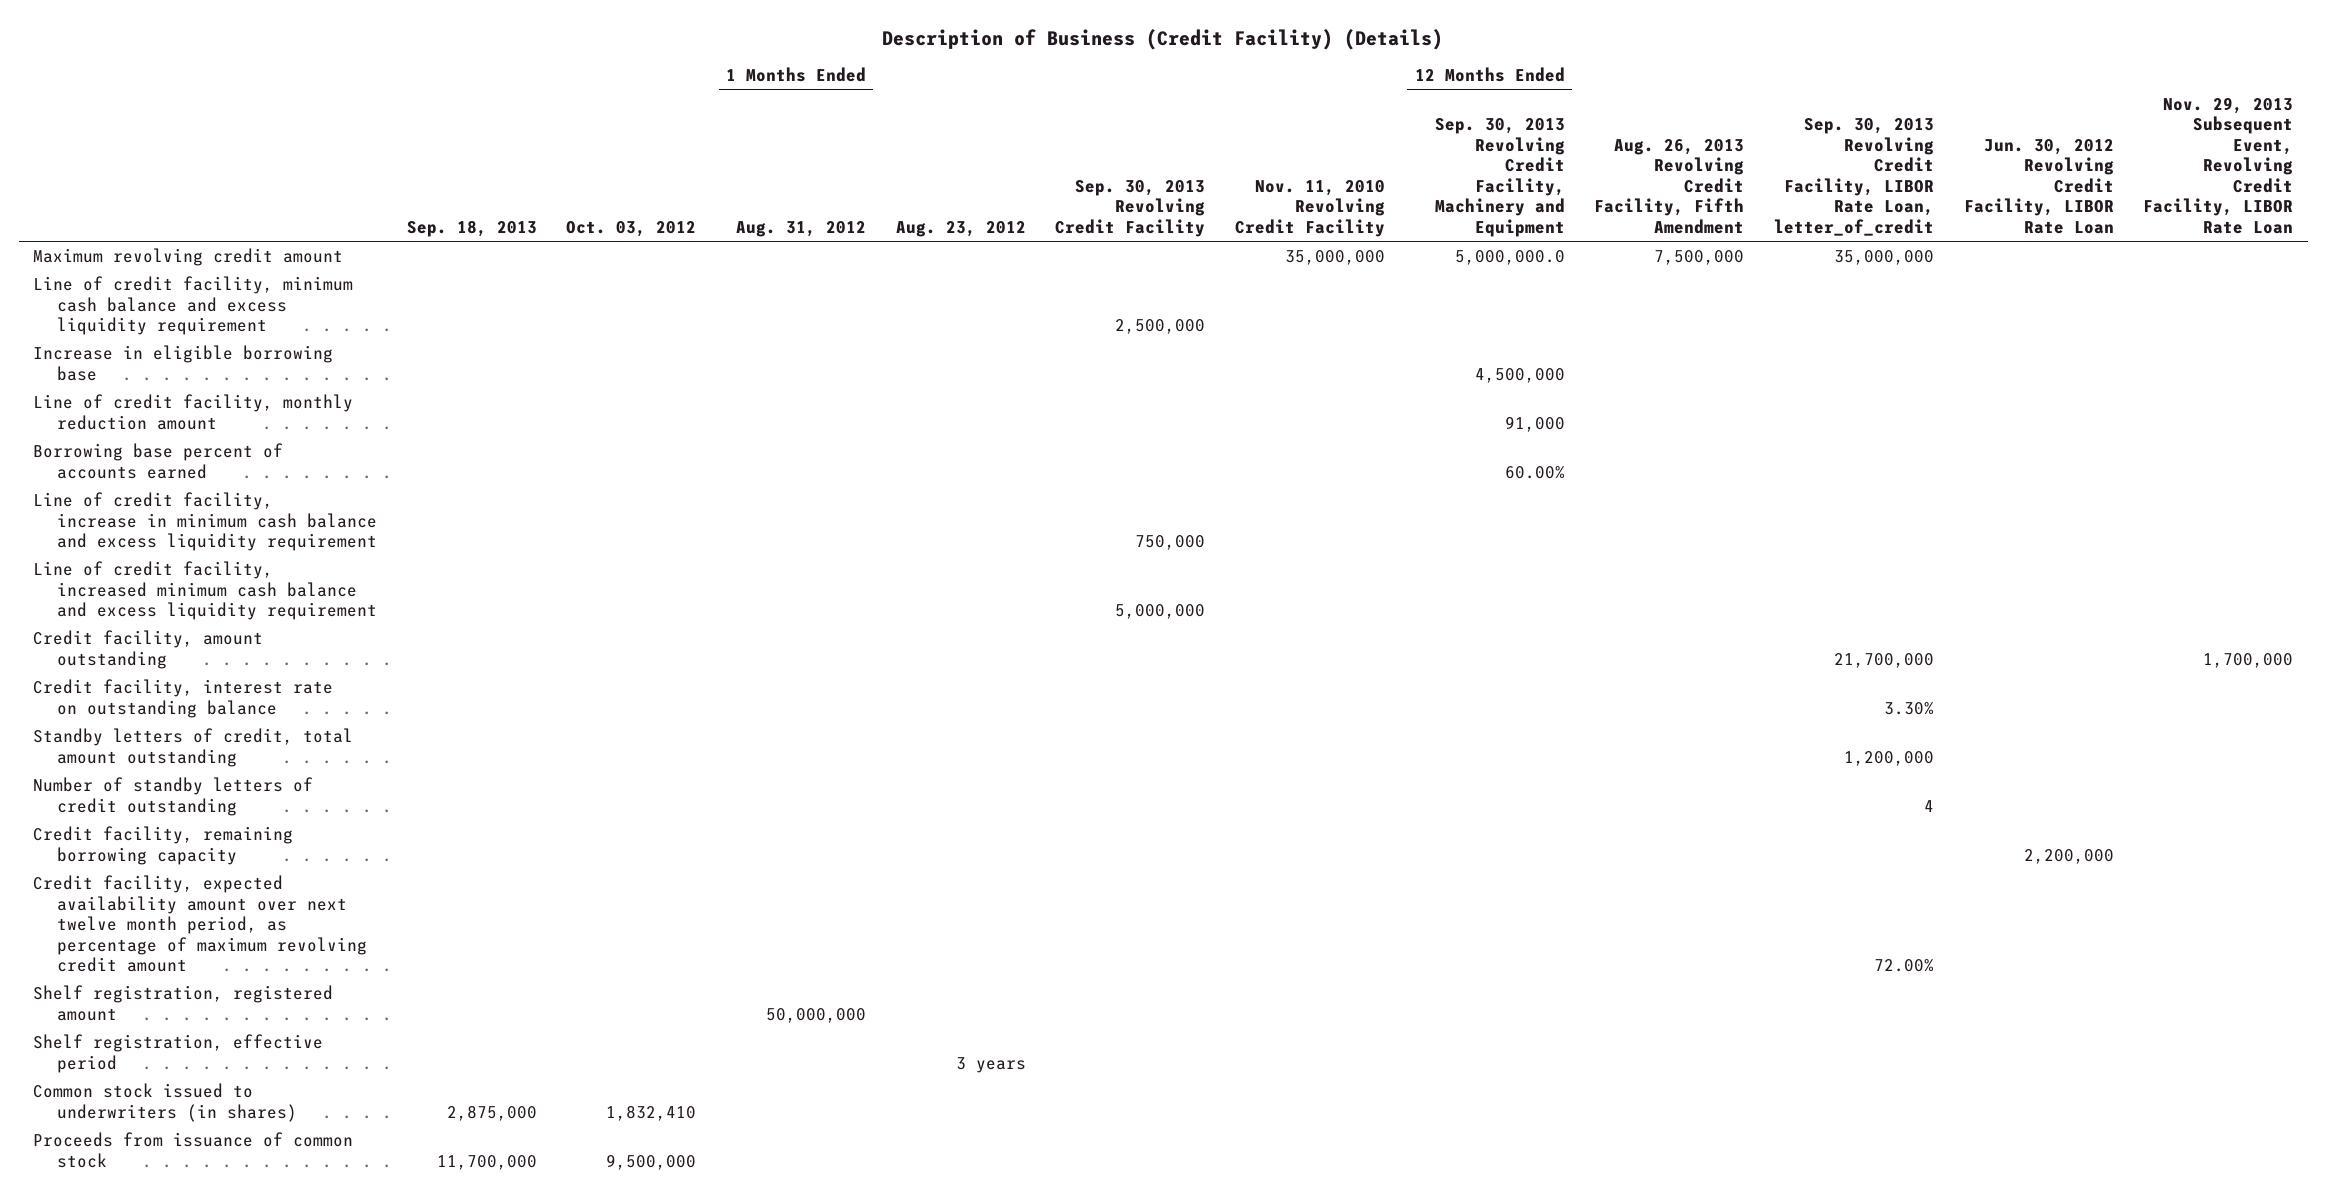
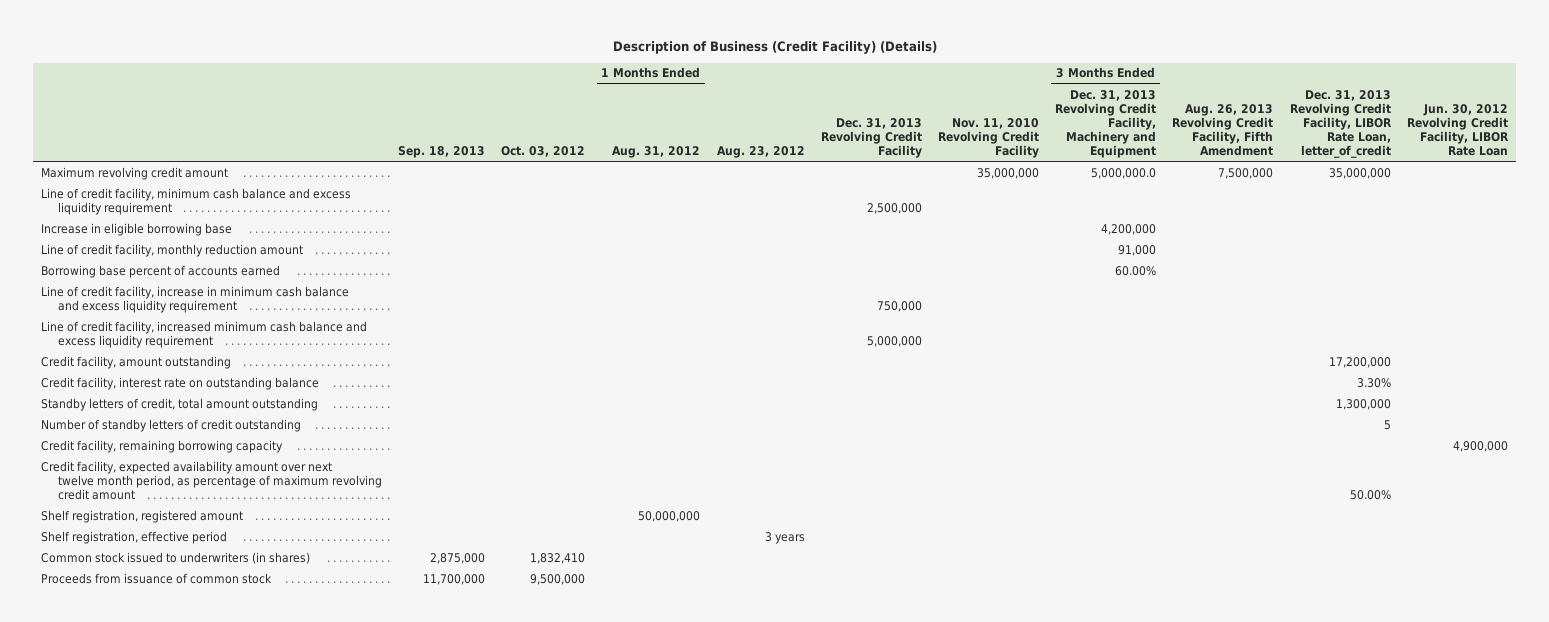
- | Sep. 18, 2013 | Oct. 03, 2012 | 1 Months Ended Aug. 31, 2012 | Aug. 23, 2012 | Sep. 30, 2013 Revolving Credit Facility | Nov. 11, 2010 Revolving Credit Facility | 12 Months Ended Sep. 30, 2013 Revolving Credit Facility, Machinery and Equipment | Aug. 26, 2013 Revolving Credit Facility, Fifth Amendment | Sep. 30, 2013 Revolving Credit Facility, LIBOR Rate Loan, letter_of_credit | Jun. 30, 2012 Revolving Credit Facility, LIBOR Rate Loan | Nov. 29, 2013 Subsequent Event, Revolving Credit Facility, LIBOR Rate Loan
+ | Sep. 18, 2013 | Oct. 03, 2012 | 1 Months Ended Aug. 31, 2012 | Aug. 23, 2012 | Dec. 31, 2013 Revolving Credit Facility | Nov. 11, 2010 Revolving Credit Facility | 3 Months Ended Dec. 31, 2013 Revolving Credit Facility, Machinery and Equipment | Aug. 26, 2013 Revolving Credit Facility, Fifth Amendment | Dec. 31, 2013 Revolving Credit Facility, LIBOR Rate Loan, letter_of_credit | Jun. 30, 2012 Revolving Credit Facility, LIBOR Rate Loan
- Credit facility, remaining borrowing capacity | | | | | | | | | | 2,200,000 |
+ Credit facility, remaining borrowing capacity | | | | | | | | | | 4,900,000

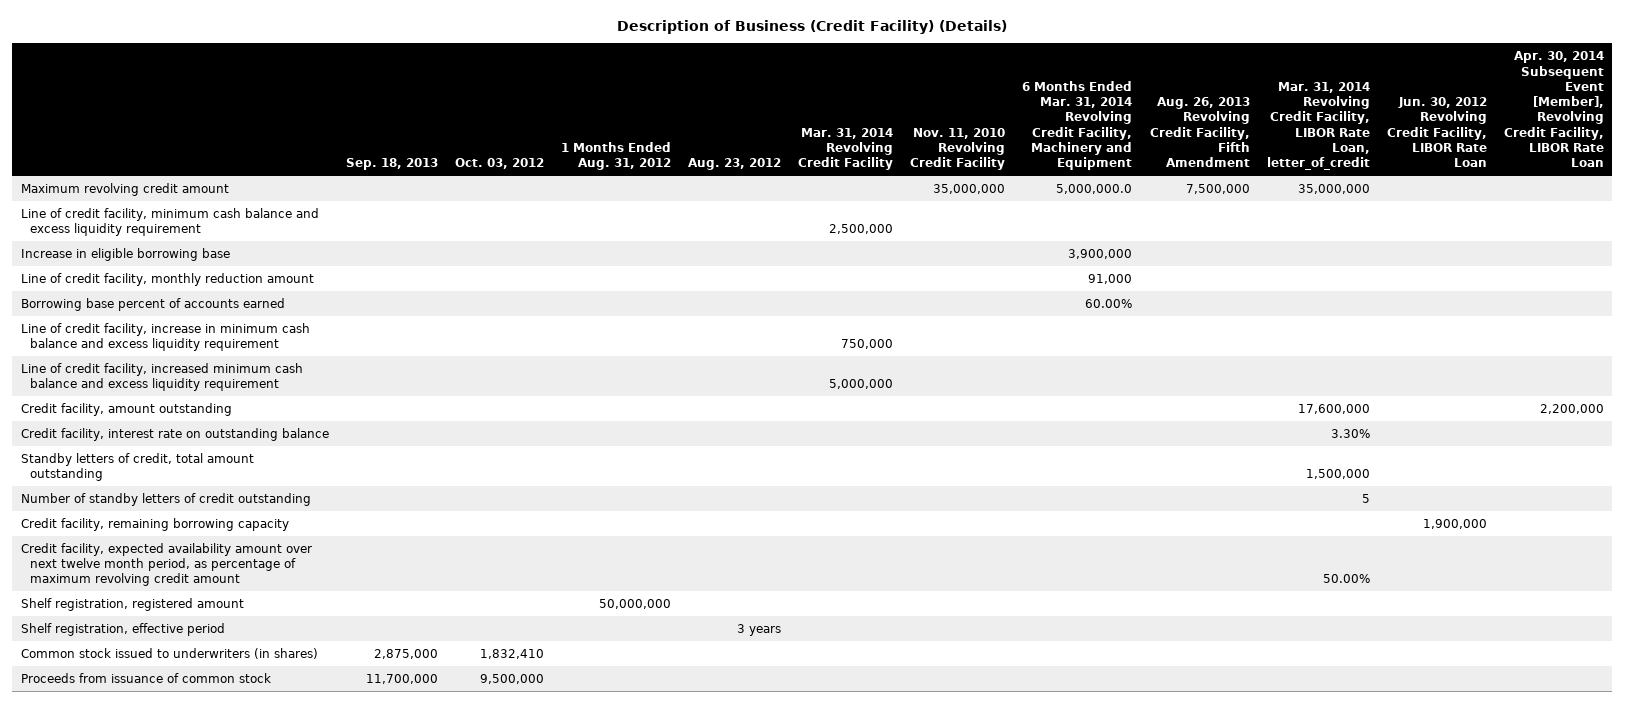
- | Sep. 18, 2013 | Oct. 03, 2012 | 1 Months Ended Aug. 31, 2012 | Aug. 23, 2012 | Dec. 31, 2013 Revolving Credit Facility | Nov. 11, 2010 Revolving Credit Facility | 3 Months Ended Dec. 31, 2013 Revolving Credit Facility, Machinery and Equipment | Aug. 26, 2013 Revolving Credit Facility, Fifth Amendment | Dec. 31, 2013 Revolving Credit Facility, LIBOR Rate Loan, letter_of_credit | Jun. 30, 2012 Revolving Credit Facility, LIBOR Rate Loan
+ | Sep. 18, 2013 | Oct. 03, 2012 | 1 Months Ended Aug. 31, 2012 | Aug. 23, 2012 | Mar. 31, 2014 Revolving Credit Facility | Nov. 11, 2010 Revolving Credit Facility | 6 Months Ended Mar. 31, 2014 Revolving Credit Facility, Machinery and Equipment | Aug. 26, 2013 Revolving Credit Facility, Fifth Amendment | Mar. 31, 2014 Revolving Credit Facility, LIBOR Rate Loan, letter_of_credit | Jun. 30, 2012 Revolving Credit Facility, LIBOR Rate Loan | Apr. 30, 2014 Subsequent Event [Member], Revolving Credit Facility, LIBOR Rate Loan
- Credit facility, remaining borrowing capacity | | | | | | | | | | 4,900,000
+ Credit facility, remaining borrowing capacity | | | | | | | | | | 1,900,000 |

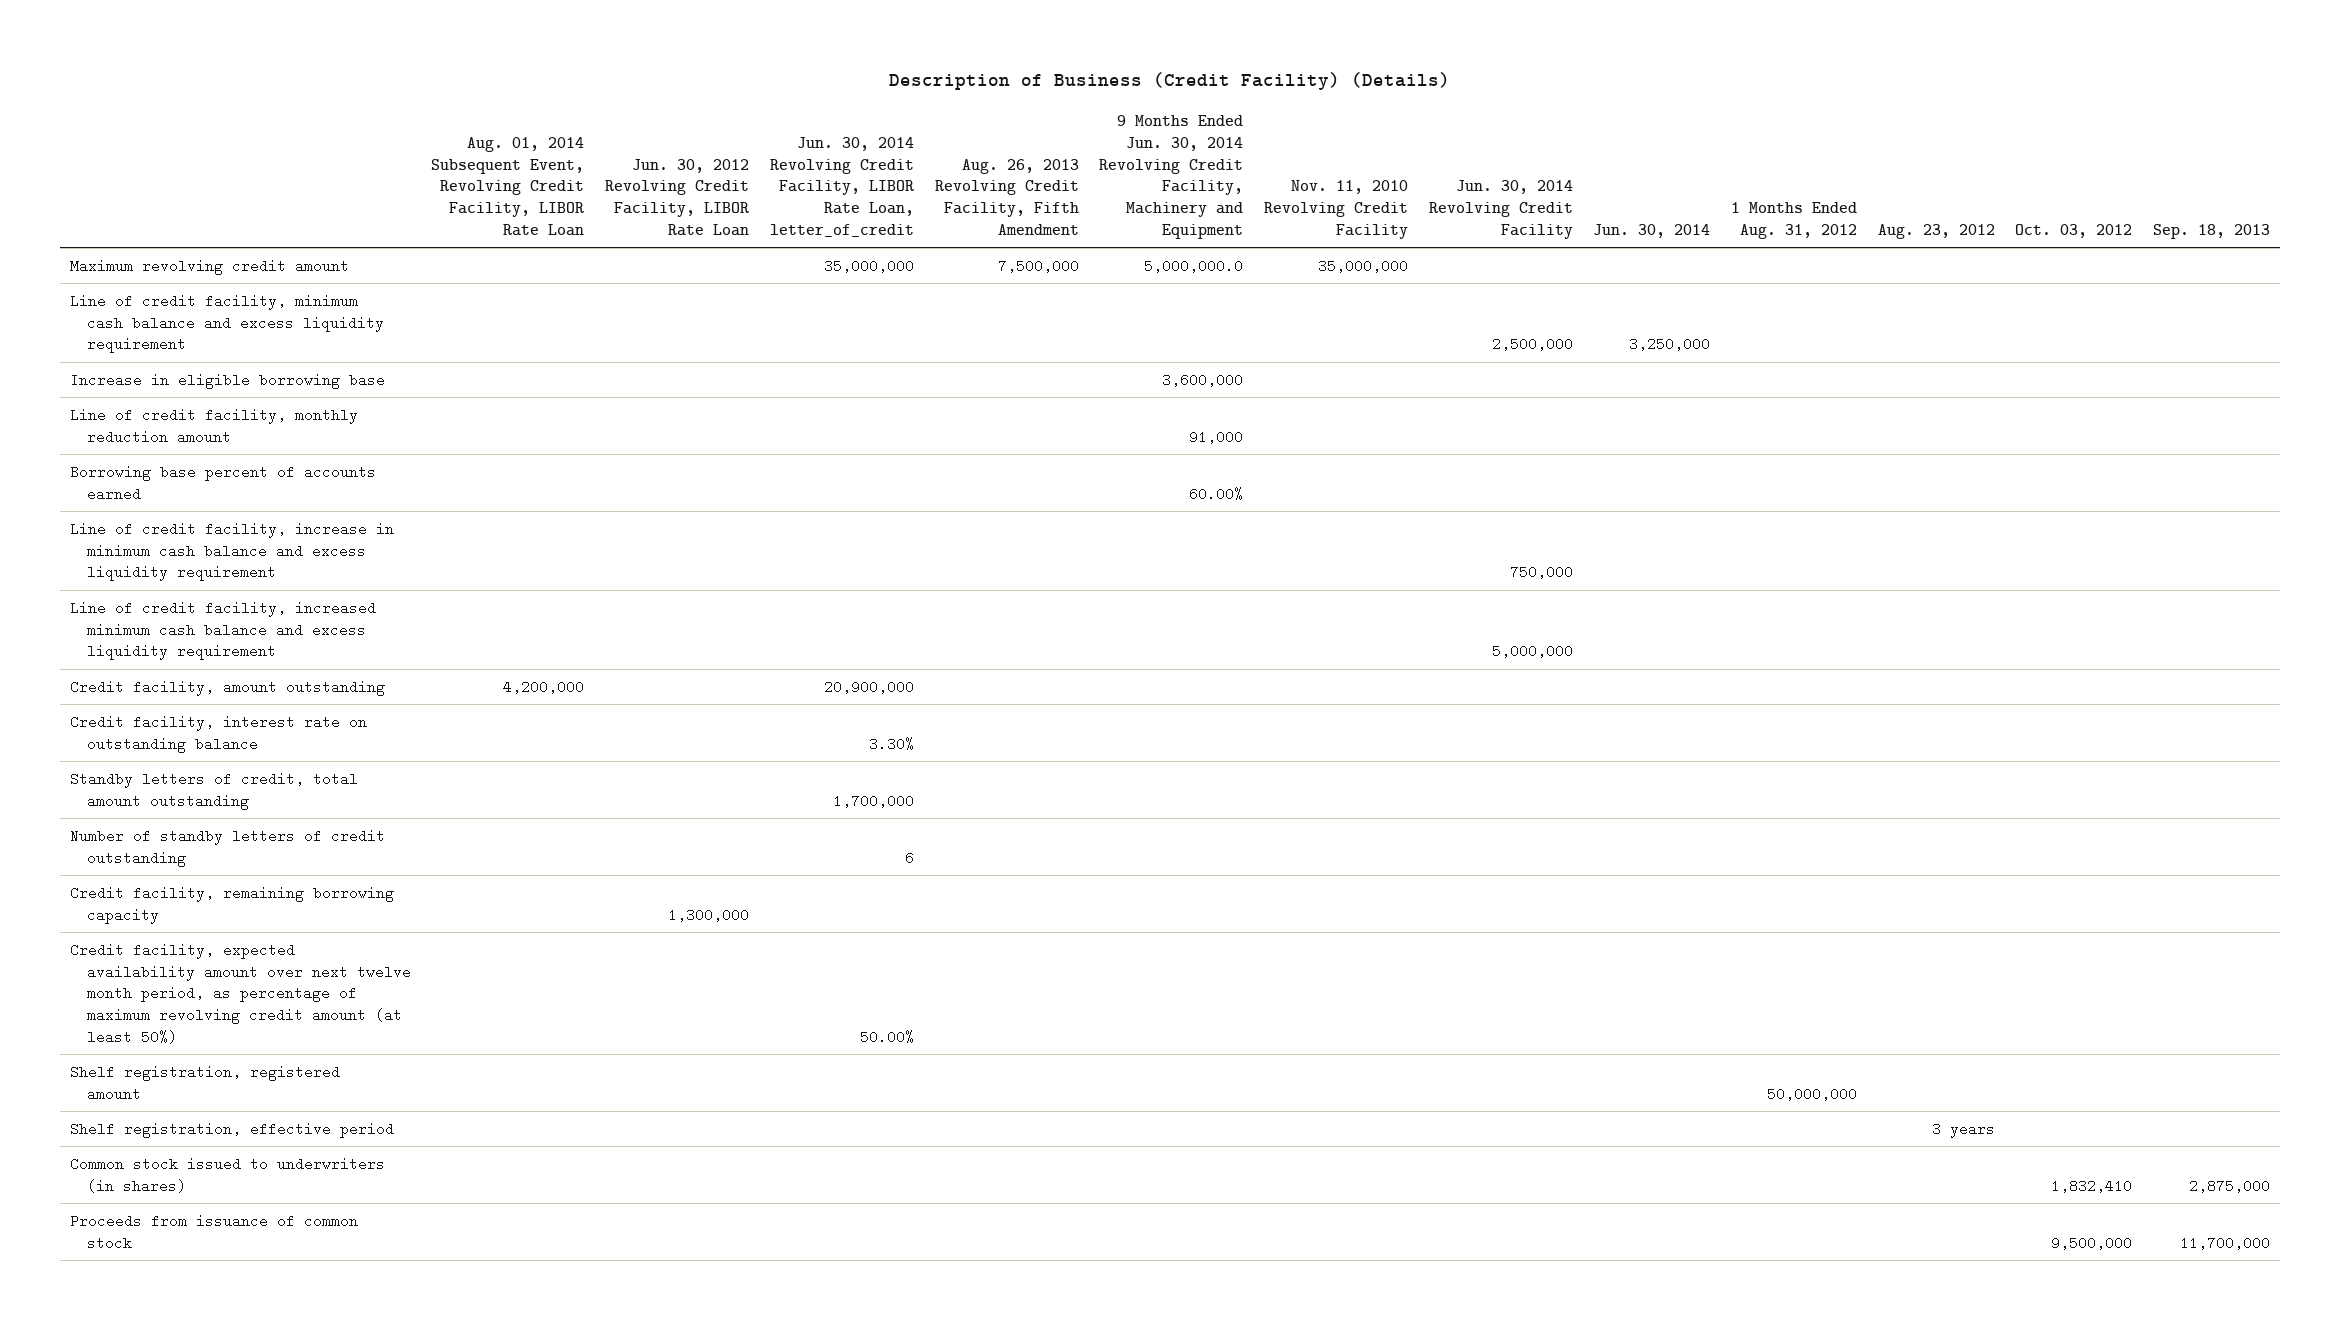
- | Sep. 18, 2013 | Oct. 03, 2012 | 1 Months Ended Aug. 31, 2012 | Aug. 23, 2012 | Mar. 31, 2014 Revolving Credit Facility | Nov. 11, 2010 Revolving Credit Facility | 6 Months Ended Mar. 31, 2014 Revolving Credit Facility, Machinery and Equipment | Aug. 26, 2013 Revolving Credit Facility, Fifth Amendment | Mar. 31, 2014 Revolving Credit Facility, LIBOR Rate Loan, letter_of_credit | Jun. 30, 2012 Revolving Credit Facility, LIBOR Rate Loan | Apr. 30, 2014 Subsequent Event [Member], Revolving Credit Facility, LIBOR Rate Loan
+ | Aug. 01, 2014 Subsequent Event, Revolving Credit Facility, LIBOR Rate Loan | Jun. 30, 2012 Revolving Credit Facility, LIBOR Rate Loan | Jun. 30, 2014 Revolving Credit Facility, LIBOR Rate Loan, letter_of_credit | Aug. 26, 2013 Revolving Credit Facility, Fifth Amendment | 9 Months Ended Jun. 30, 2014 Revolving Credit Facility, Machinery and Equipment | Nov. 11, 2010 Revolving Credit Facility | Jun. 30, 2014 Revolving Credit Facility | Jun. 30, 2014 | 1 Months Ended Aug. 31, 2012 | Aug. 23, 2012 | Oct. 03, 2012 | Sep. 18, 2013
- Credit facility, remaining borrowing capacity | | | | | | | | | | 1,900,000 |
- Credit facility, expected availability amount over next twelve month period, as percentage of maximum revolving credit amount | | | | | | | | | 50.00% | |
+ Credit facility, remaining borrowing capacity | | 1,300,000 | | | | | | | | | |
+ Credit facility, expected availability amount over next twelve month period, as percentage of maximum revolving credit amount (at least 50%) | | | 50.00% | | | | | | | | |

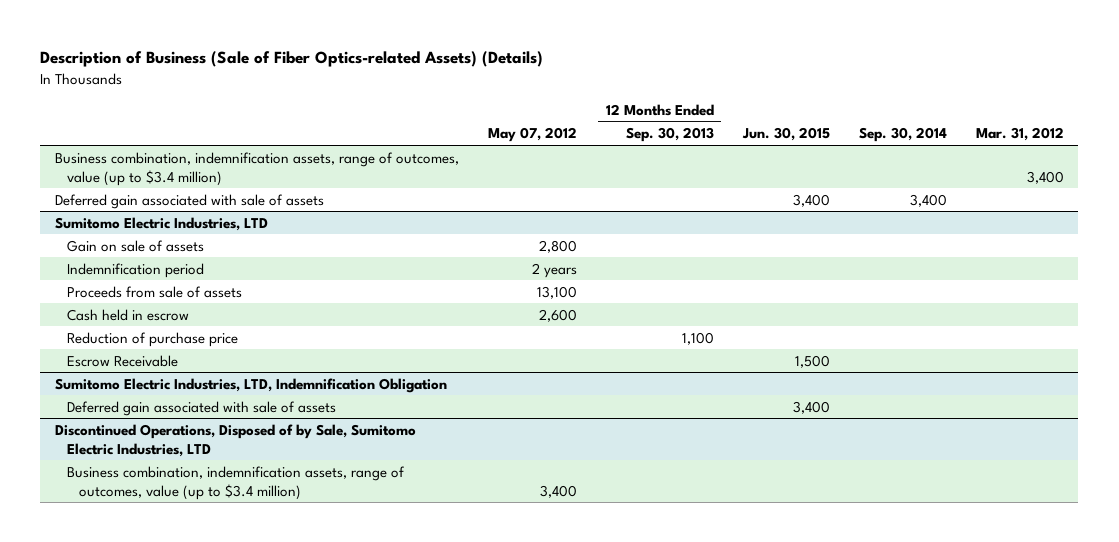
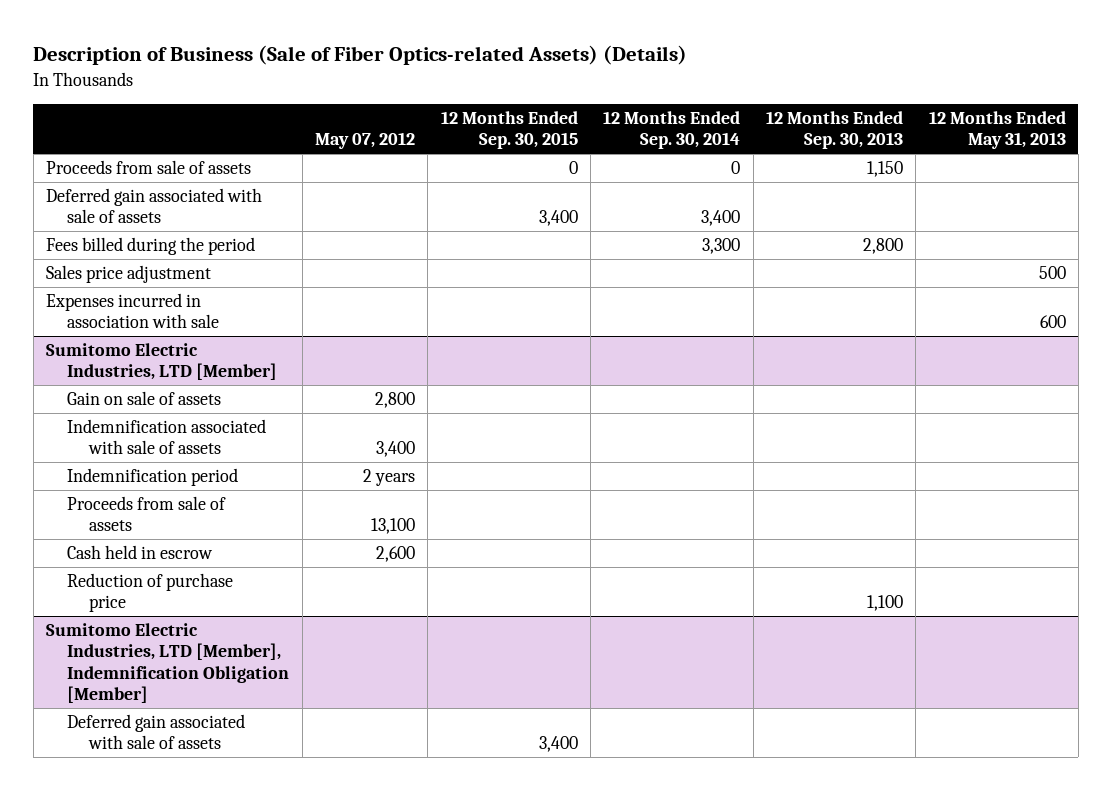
- | May 07, 2012 | 12 Months Ended Sep. 30, 2013 | Jun. 30, 2015 | Sep. 30, 2014 | Mar. 31, 2012
+ | May 07, 2012 | 12 Months Ended Sep. 30, 2015 | 12 Months Ended Sep. 30, 2014 | 12 Months Ended Sep. 30, 2013 | 12 Months Ended May 31, 2013
- Business combination, indemnification assets, range of outcomes, value (up to $3.4 million) | | | | | 3,400
+ Proceeds from sale of assets | | 0 | 0 | 1,150 |
- Sumitomo Electric Industries, LTD
+ Fees billed during the period | | | 3,300 | 2,800 |
+ Sales price adjustment | | | | | 500
+ Expenses incurred in association with sale | | | | | 600
+ Sumitomo Electric Industries, LTD [Member]
+ Indemnification associated with sale of assets | 3,400 | | | |
- Escrow Receivable | | | 1,500 | |
- Sumitomo Electric Industries, LTD, Indemnification Obligation
+ Sumitomo Electric Industries, LTD [Member], Indemnification Obligation [Member]
- Discontinued Operations, Disposed of by Sale, Sumitomo Electric Industries, LTD
- Business combination, indemnification assets, range of outcomes, value (up to $3.4 million) | 3,400 | | | |

